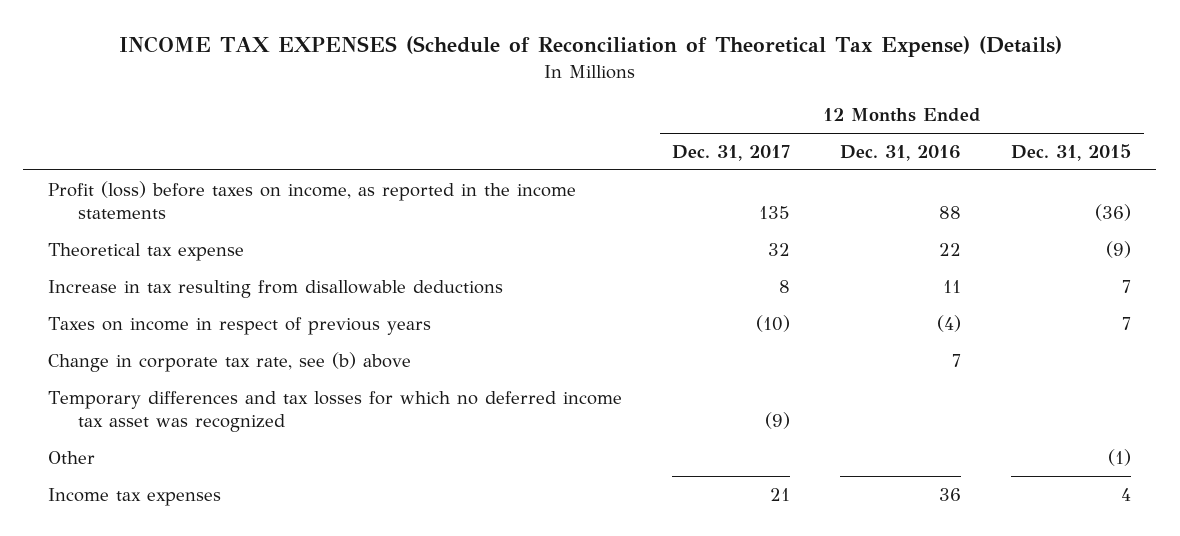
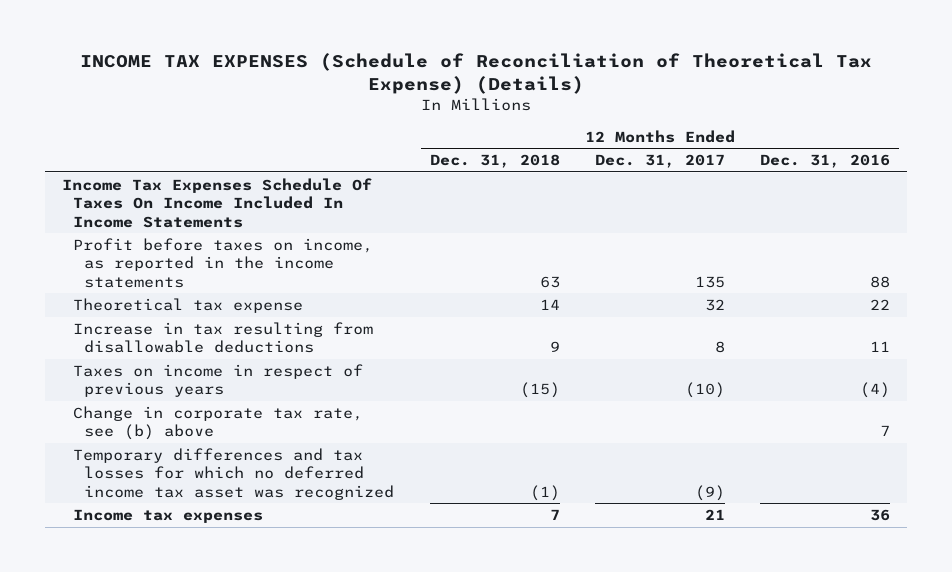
- | 12 Months Ended Dec. 31, 2017 | 12 Months Ended Dec. 31, 2016 | 12 Months Ended Dec. 31, 2015
+ | 12 Months Ended Dec. 31, 2018 | 12 Months Ended Dec. 31, 2017 | 12 Months Ended Dec. 31, 2016
- Profit (loss) before taxes on income, as reported in the income statements | 135 | 88 | (36)
+ Income Tax Expenses Schedule Of Taxes On Income Included In Income Statements
+ Profit before taxes on income, as reported in the income statements | 63 | 135 | 88
- Other | | | (1)

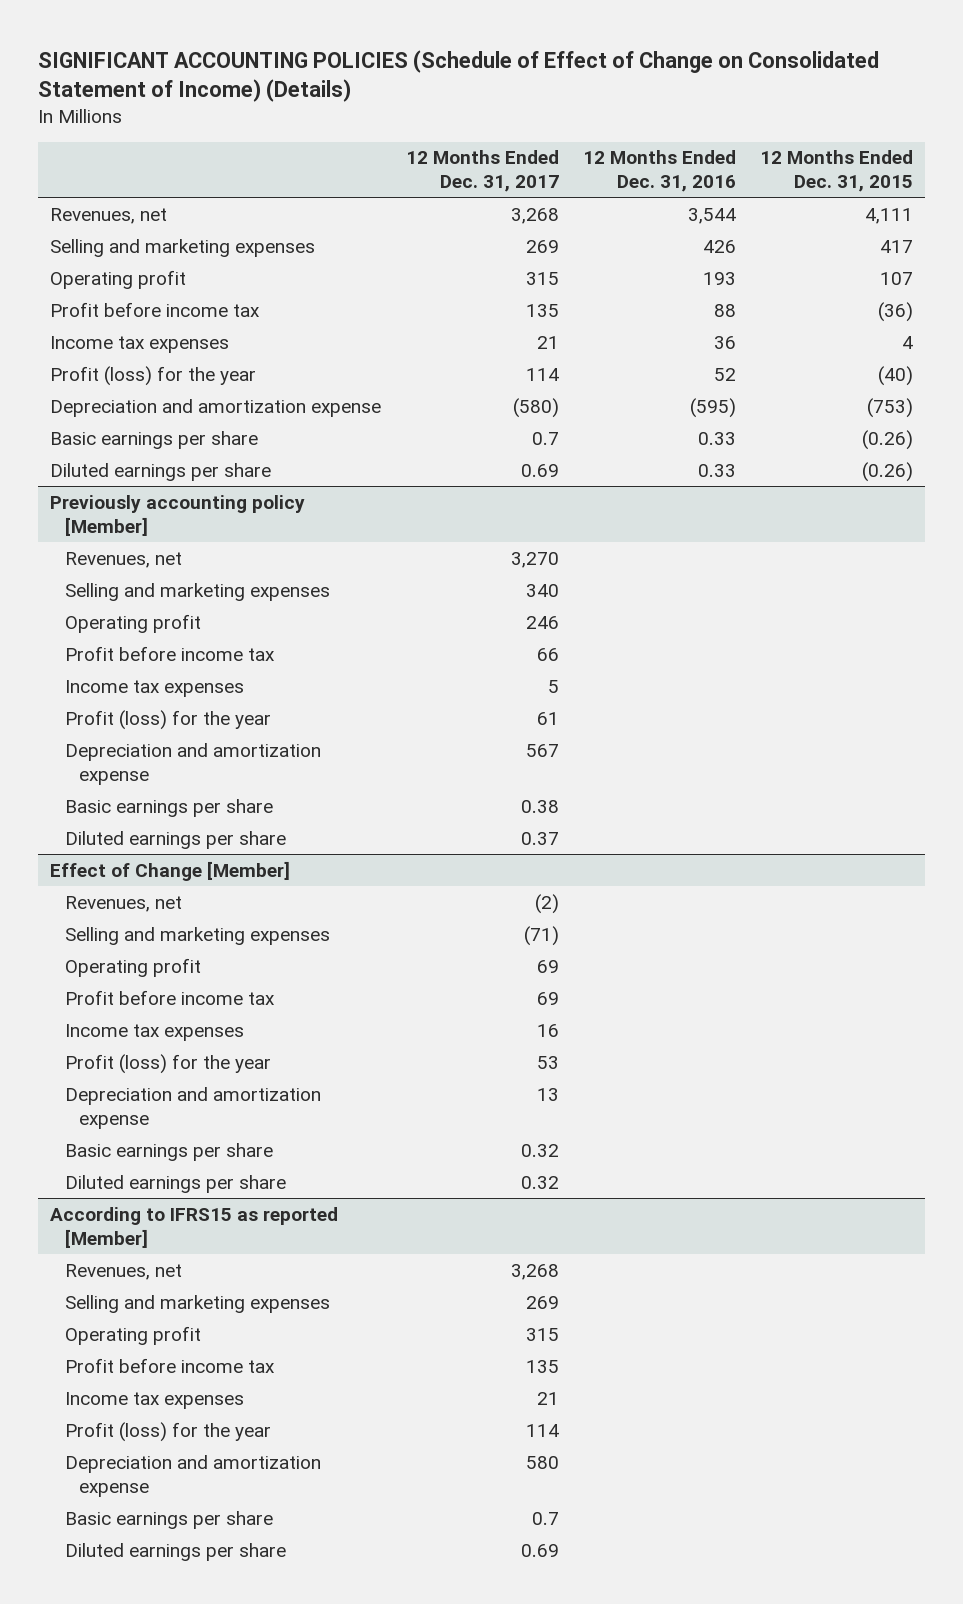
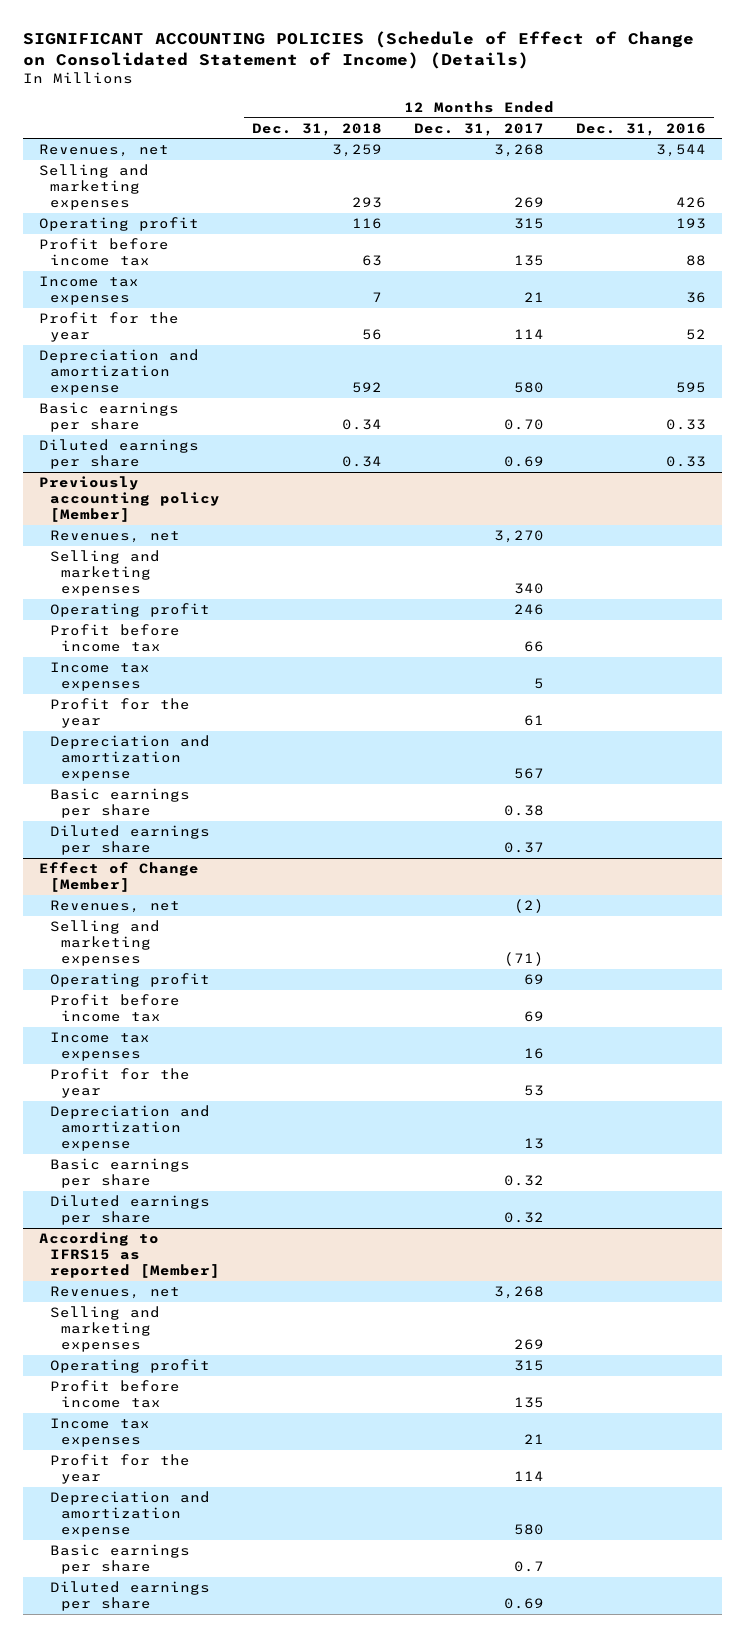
- | 12 Months Ended Dec. 31, 2017 | 12 Months Ended Dec. 31, 2016 | 12 Months Ended Dec. 31, 2015
+ | 12 Months Ended Dec. 31, 2018 | 12 Months Ended Dec. 31, 2017 | 12 Months Ended Dec. 31, 2016
- Profit (loss) for the year | 114 | 52 | (40)
- Depreciation and amortization expense | (580) | (595) | (753)
- Basic earnings per share | 0.7 | 0.33 | (0.26)
+ Profit for the year | 56 | 114 | 52
+ Depreciation and amortization expense | 592 | 580 | 595
+ Basic earnings per share | 0.34 | 0.70 | 0.33
@ Previously accounting policy [Member]
- Profit (loss) for the year | 61 | |
+ Profit for the year | | 61 |
@ Effect of Change [Member]
- Profit (loss) for the year | 53 | |
+ Profit for the year | | 53 |
@ According to IFRS15 as reported [Member]
- Profit (loss) for the year | 114 | |
+ Profit for the year | | 114 |

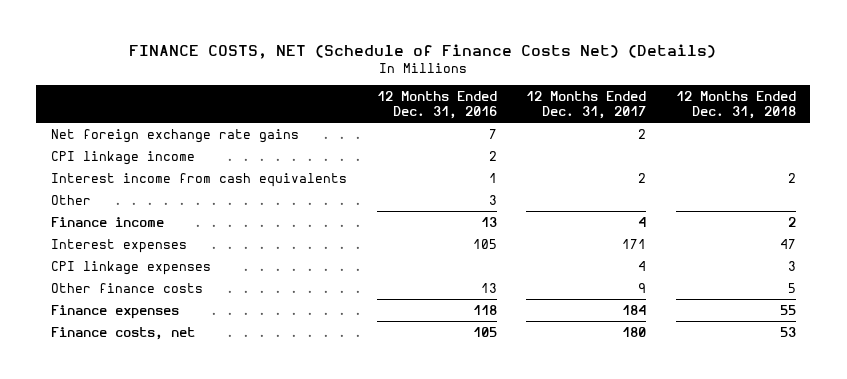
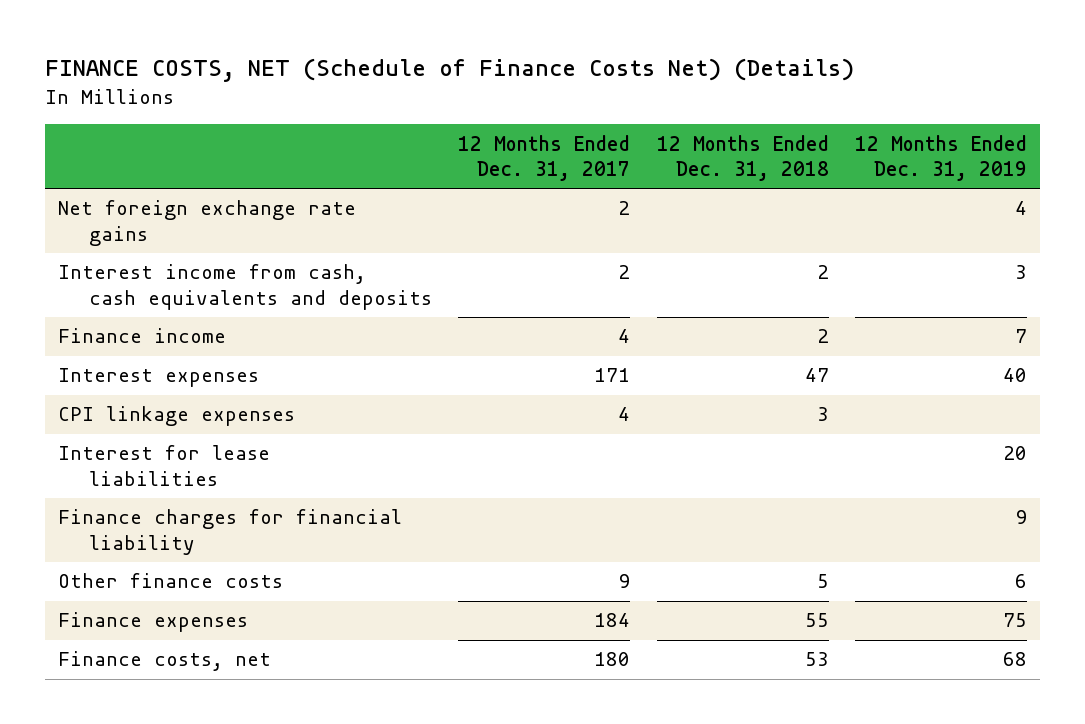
- | 12 Months Ended Dec. 31, 2016 | 12 Months Ended Dec. 31, 2017 | 12 Months Ended Dec. 31, 2018
+ | 12 Months Ended Dec. 31, 2017 | 12 Months Ended Dec. 31, 2018 | 12 Months Ended Dec. 31, 2019
- CPI linkage income | 2 | |
- Interest income from cash equivalents | 1 | 2 | 2
- Other | 3 | |
+ Interest income from cash, cash equivalents and deposits | 2 | 2 | 3
+ Interest for lease liabilities | | | 20
+ Finance charges for financial liability | | | 9

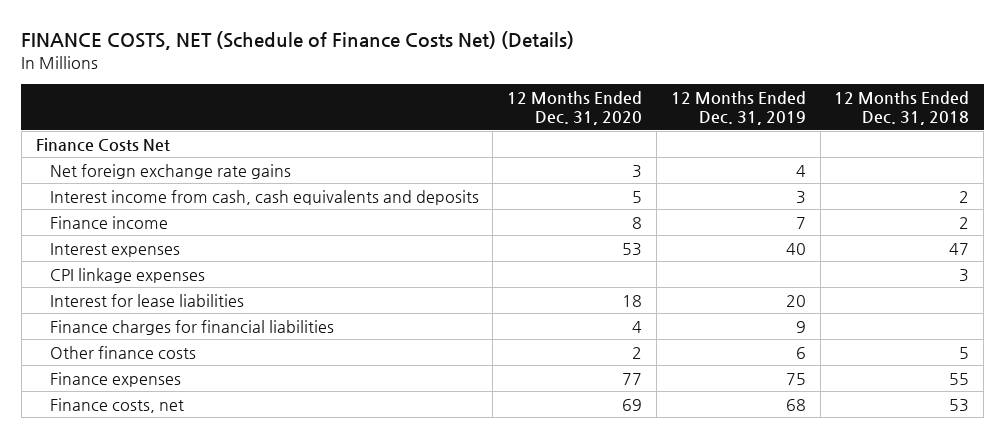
- | 12 Months Ended Dec. 31, 2017 | 12 Months Ended Dec. 31, 2018 | 12 Months Ended Dec. 31, 2019
+ | 12 Months Ended Dec. 31, 2020 | 12 Months Ended Dec. 31, 2019 | 12 Months Ended Dec. 31, 2018
+ Finance Costs Net
- Finance charges for financial liability | | | 9
+ Finance charges for financial liabilities | 4 | 9 |

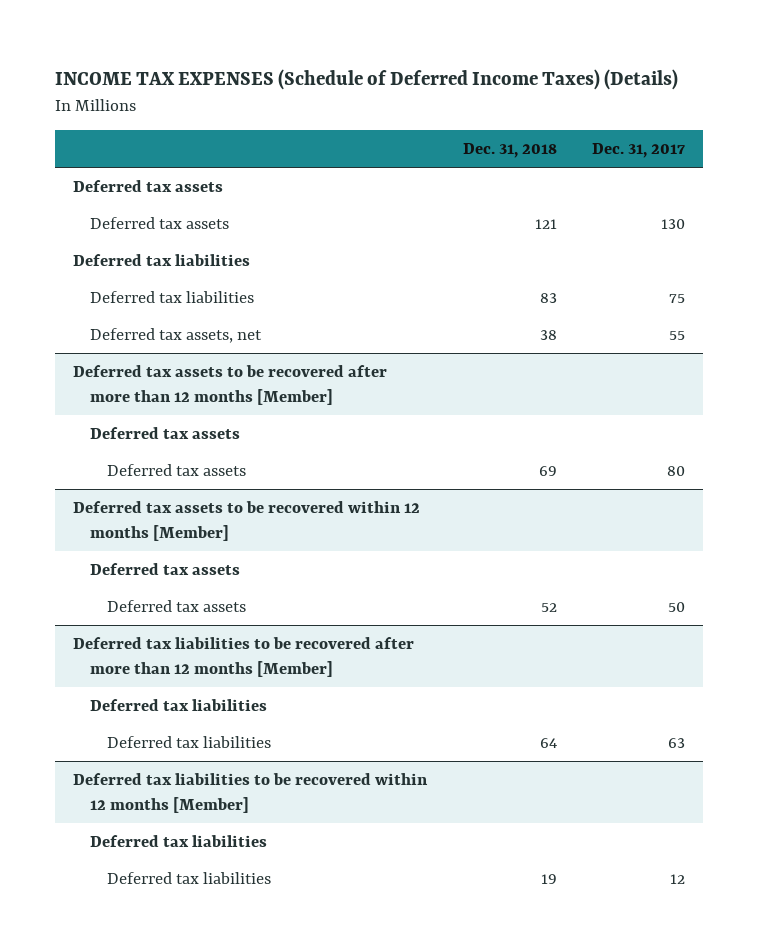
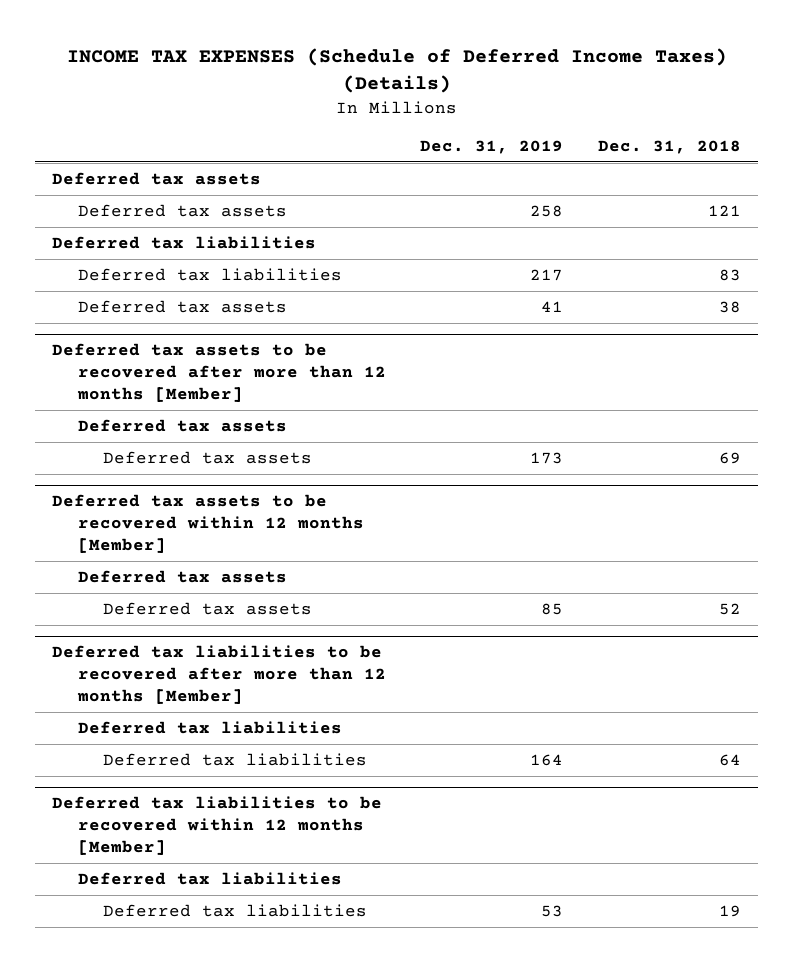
- | Dec. 31, 2018 | Dec. 31, 2017
+ | Dec. 31, 2019 | Dec. 31, 2018
- Deferred tax assets, net | 38 | 55
+ Deferred tax assets | 41 | 38

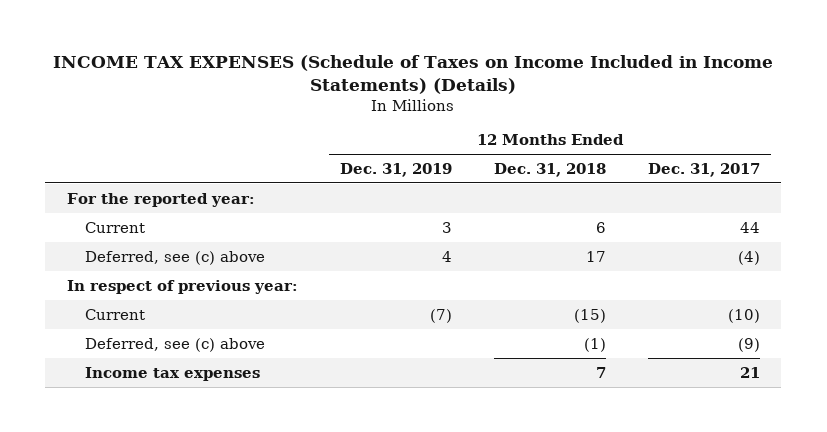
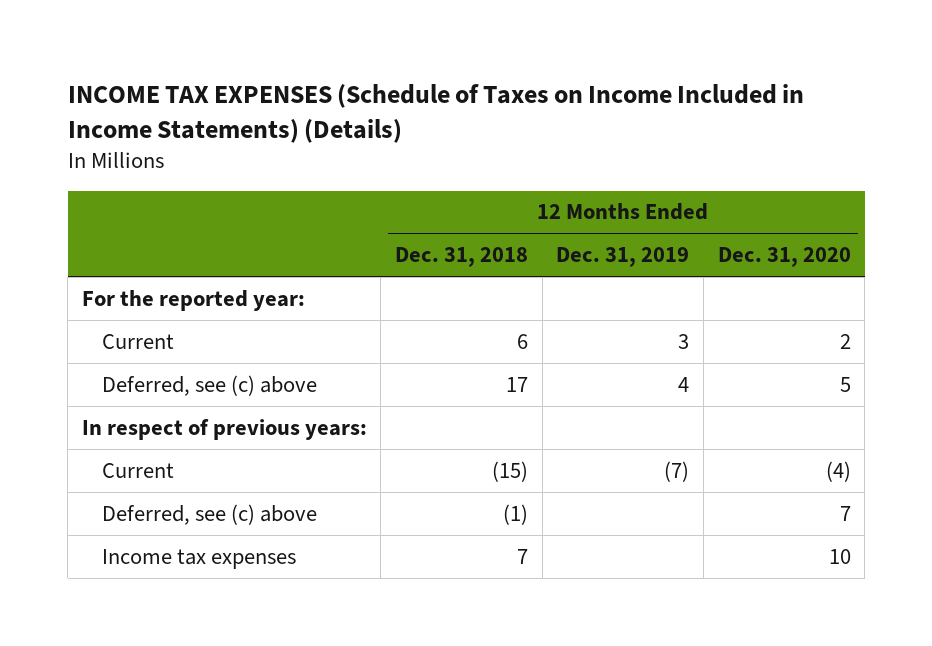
- | 12 Months Ended Dec. 31, 2019 | 12 Months Ended Dec. 31, 2018 | 12 Months Ended Dec. 31, 2017
+ | 12 Months Ended Dec. 31, 2018 | 12 Months Ended Dec. 31, 2019 | 12 Months Ended Dec. 31, 2020
- In respect of previous year:
+ In respect of previous years:

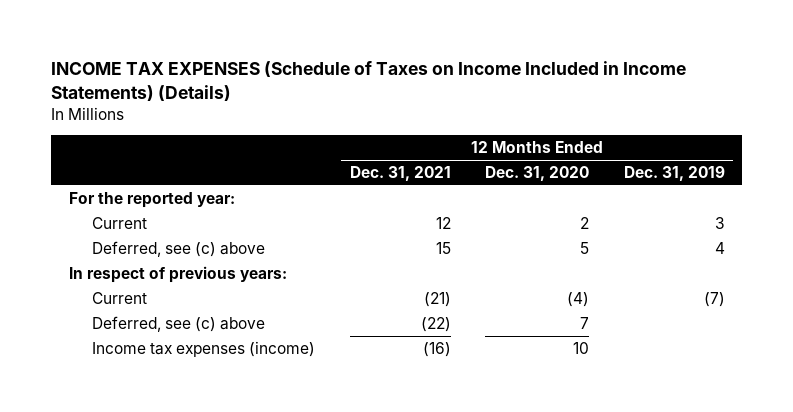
- | 12 Months Ended Dec. 31, 2018 | 12 Months Ended Dec. 31, 2019 | 12 Months Ended Dec. 31, 2020
+ | 12 Months Ended Dec. 31, 2021 | 12 Months Ended Dec. 31, 2020 | 12 Months Ended Dec. 31, 2019
- Income tax expenses | 7 | | 10
+ Income tax expenses (income) | (16) | 10 |

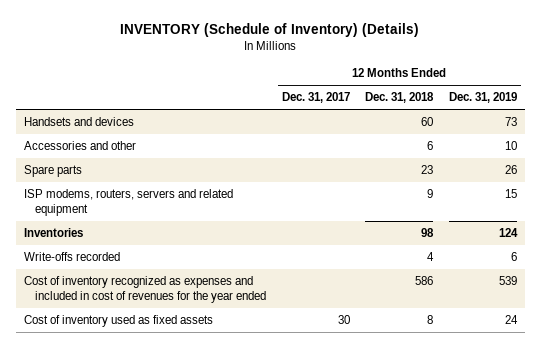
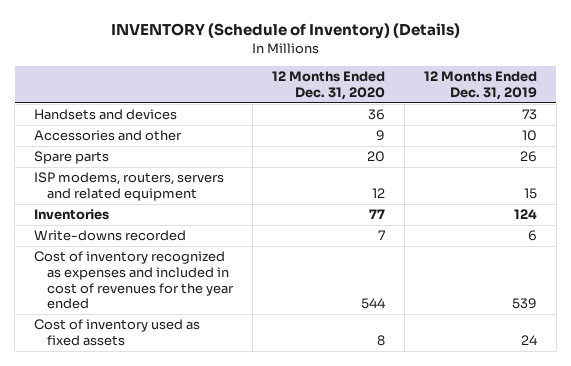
- | 12 Months Ended Dec. 31, 2017 | 12 Months Ended Dec. 31, 2018 | 12 Months Ended Dec. 31, 2019
+ | 12 Months Ended Dec. 31, 2020 | 12 Months Ended Dec. 31, 2019
- Write-offs recorded | | 4 | 6
+ Write-downs recorded | 7 | 6

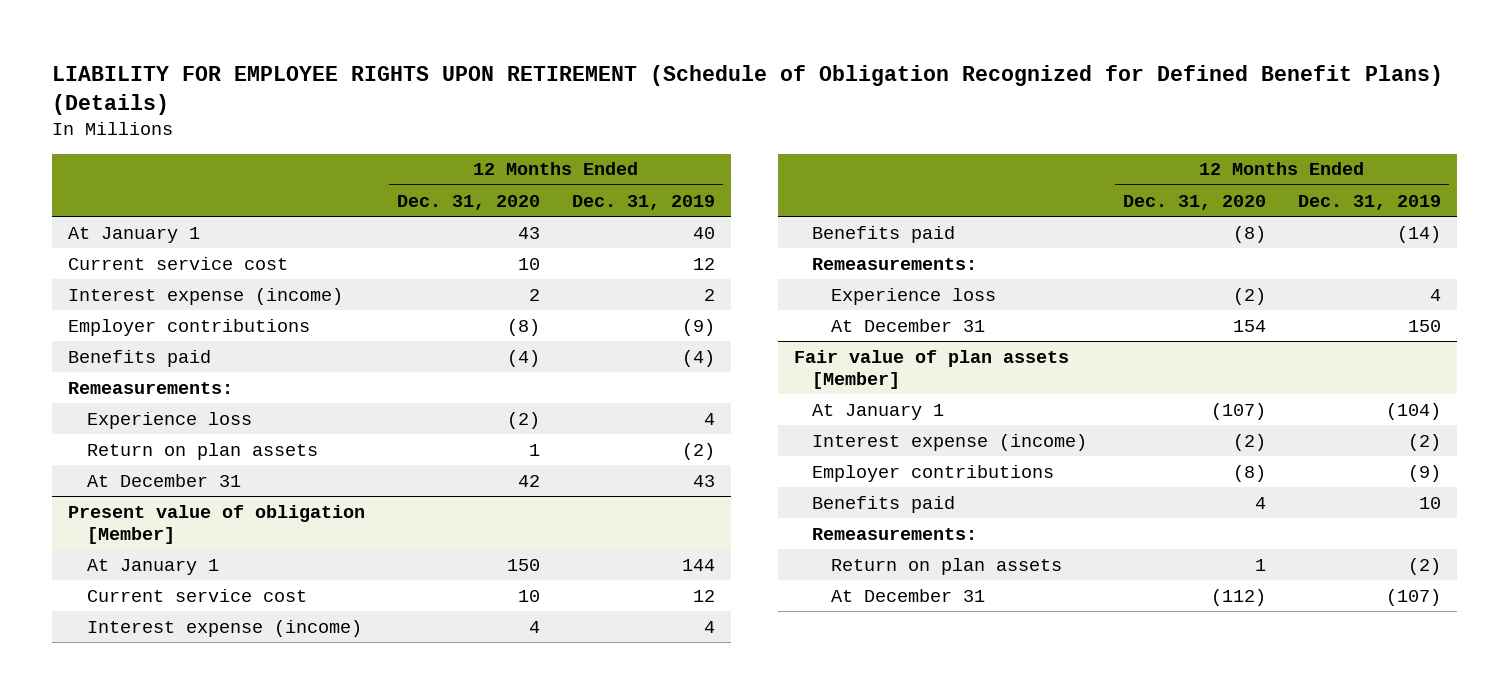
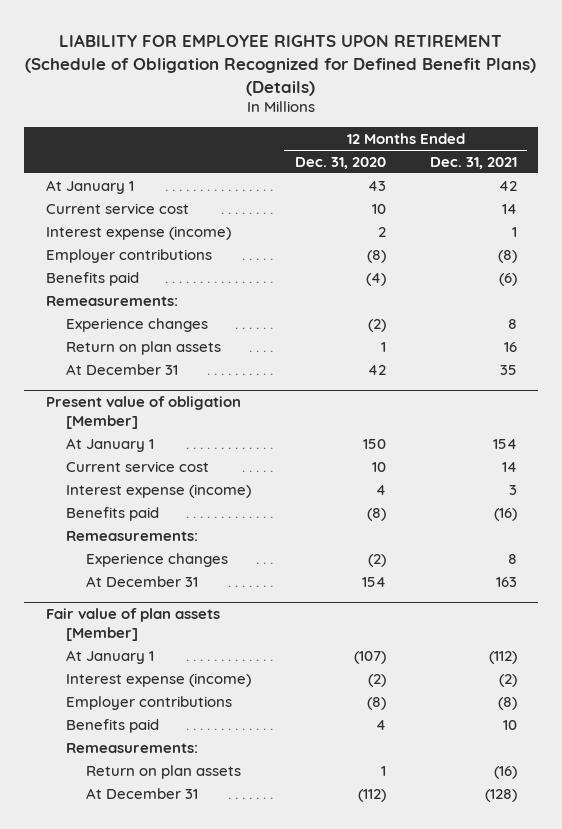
- | 12 Months Ended Dec. 31, 2020 | 12 Months Ended Dec. 31, 2019
+ | 12 Months Ended Dec. 31, 2020 | 12 Months Ended Dec. 31, 2021
- Experience loss | (2) | 4
+ Experience changes | (2) | 8
@ Present value of obligation [Member]
- Experience loss | (2) | 4
+ Experience changes | (2) | 8

